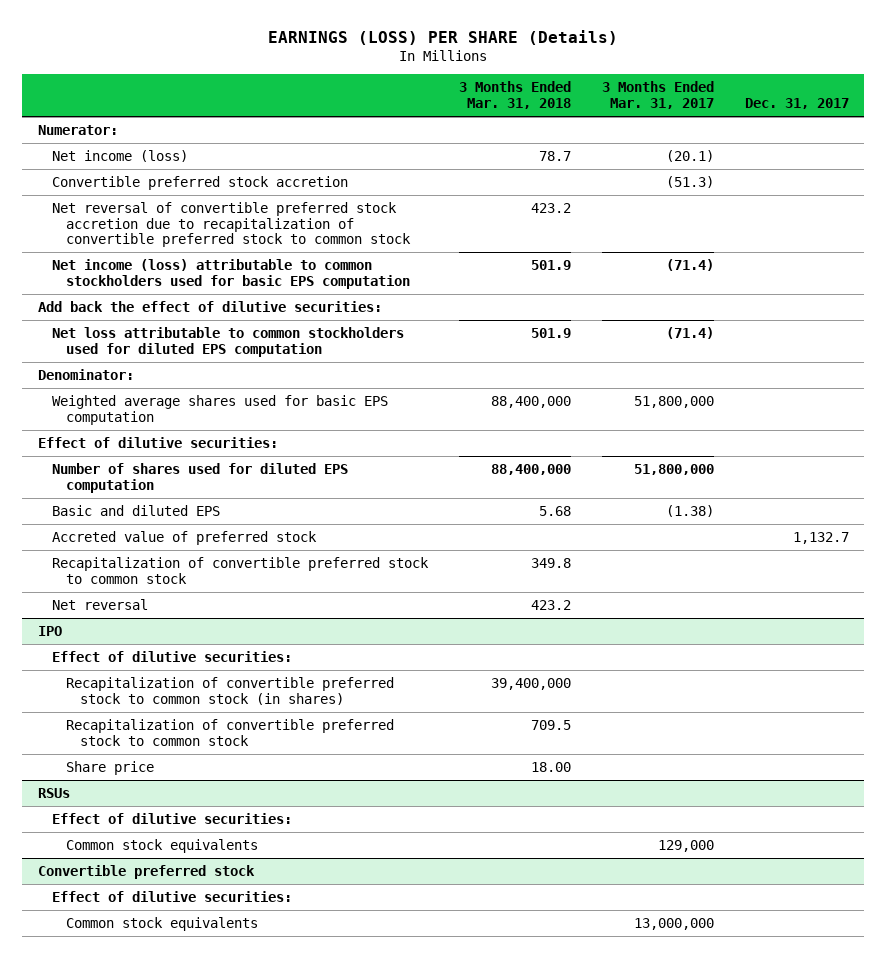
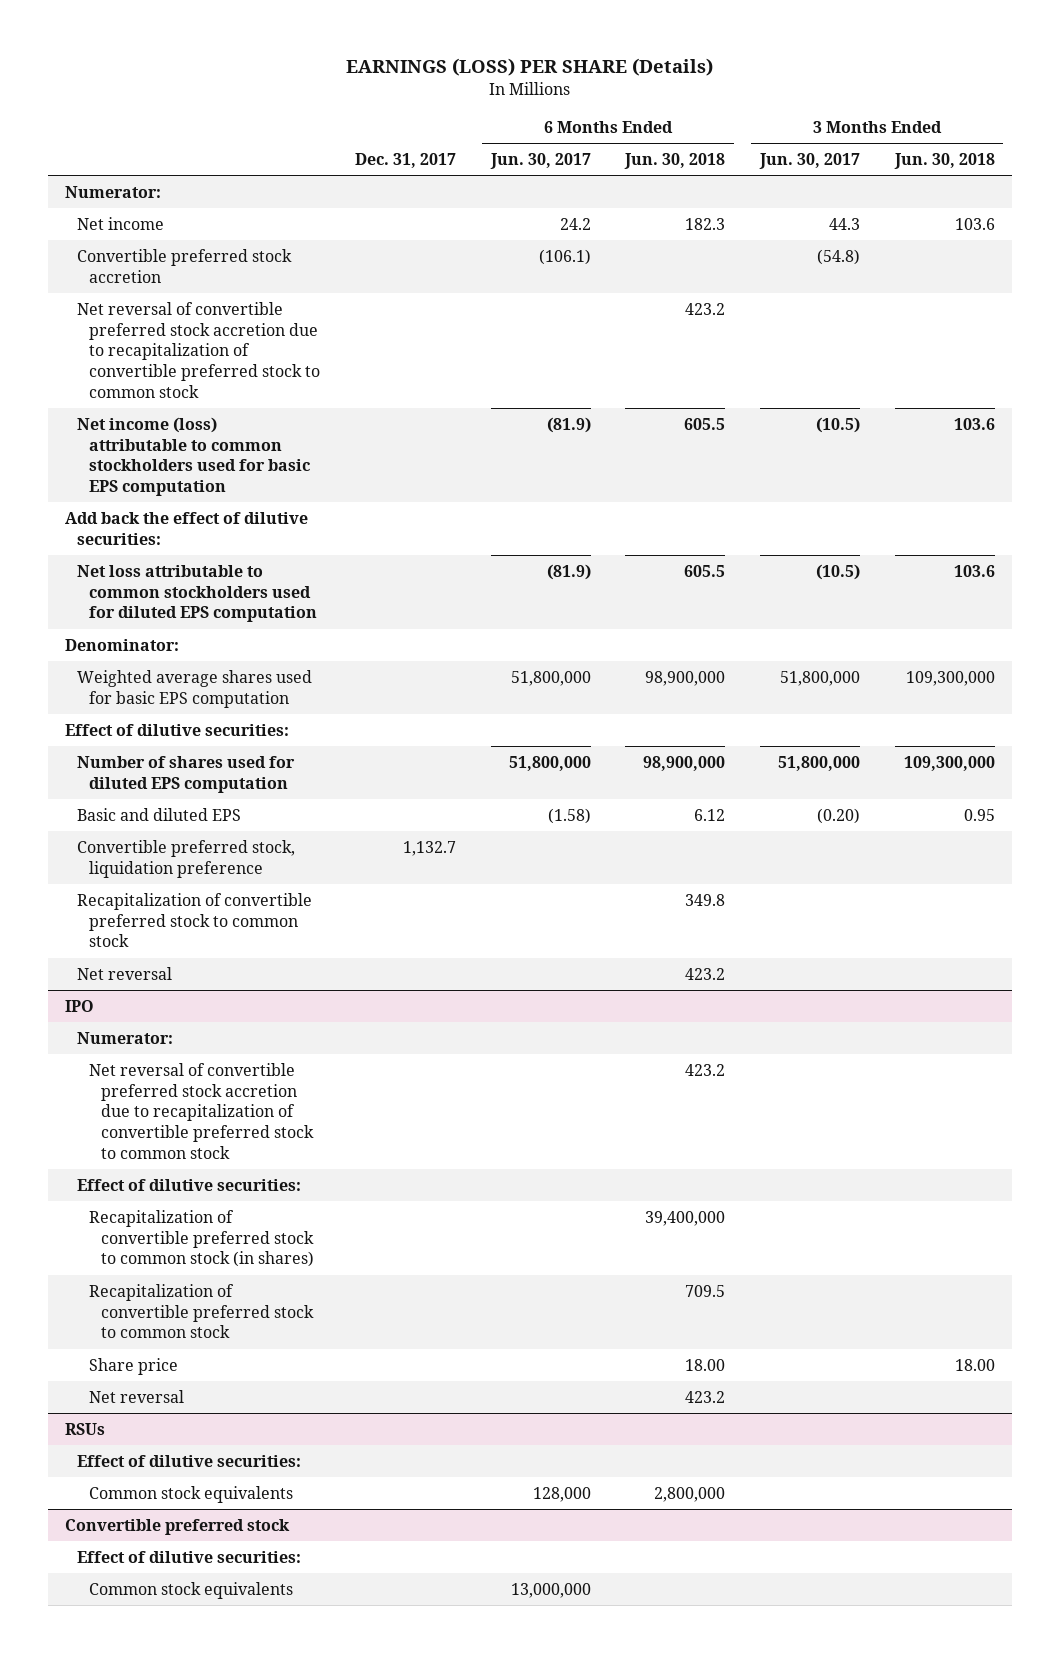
- | 3 Months Ended Mar. 31, 2018 | 3 Months Ended Mar. 31, 2017 | Dec. 31, 2017
+ | Dec. 31, 2017 | 6 Months Ended Jun. 30, 2017 | 6 Months Ended Jun. 30, 2018 | 3 Months Ended Jun. 30, 2017 | 3 Months Ended Jun. 30, 2018
- Net income (loss) | 78.7 | (20.1) |
+ Net income | | 24.2 | 182.3 | 44.3 | 103.6
- Accreted value of preferred stock | | | 1,132.7
+ Convertible preferred stock, liquidation preference | 1,132.7 | | | |
@ IPO
+ Numerator:
+ Net reversal of convertible preferred stock accretion due to recapitalization of convertible preferred stock to common stock | | | 423.2 | |
+ Net reversal | | | 423.2 | |

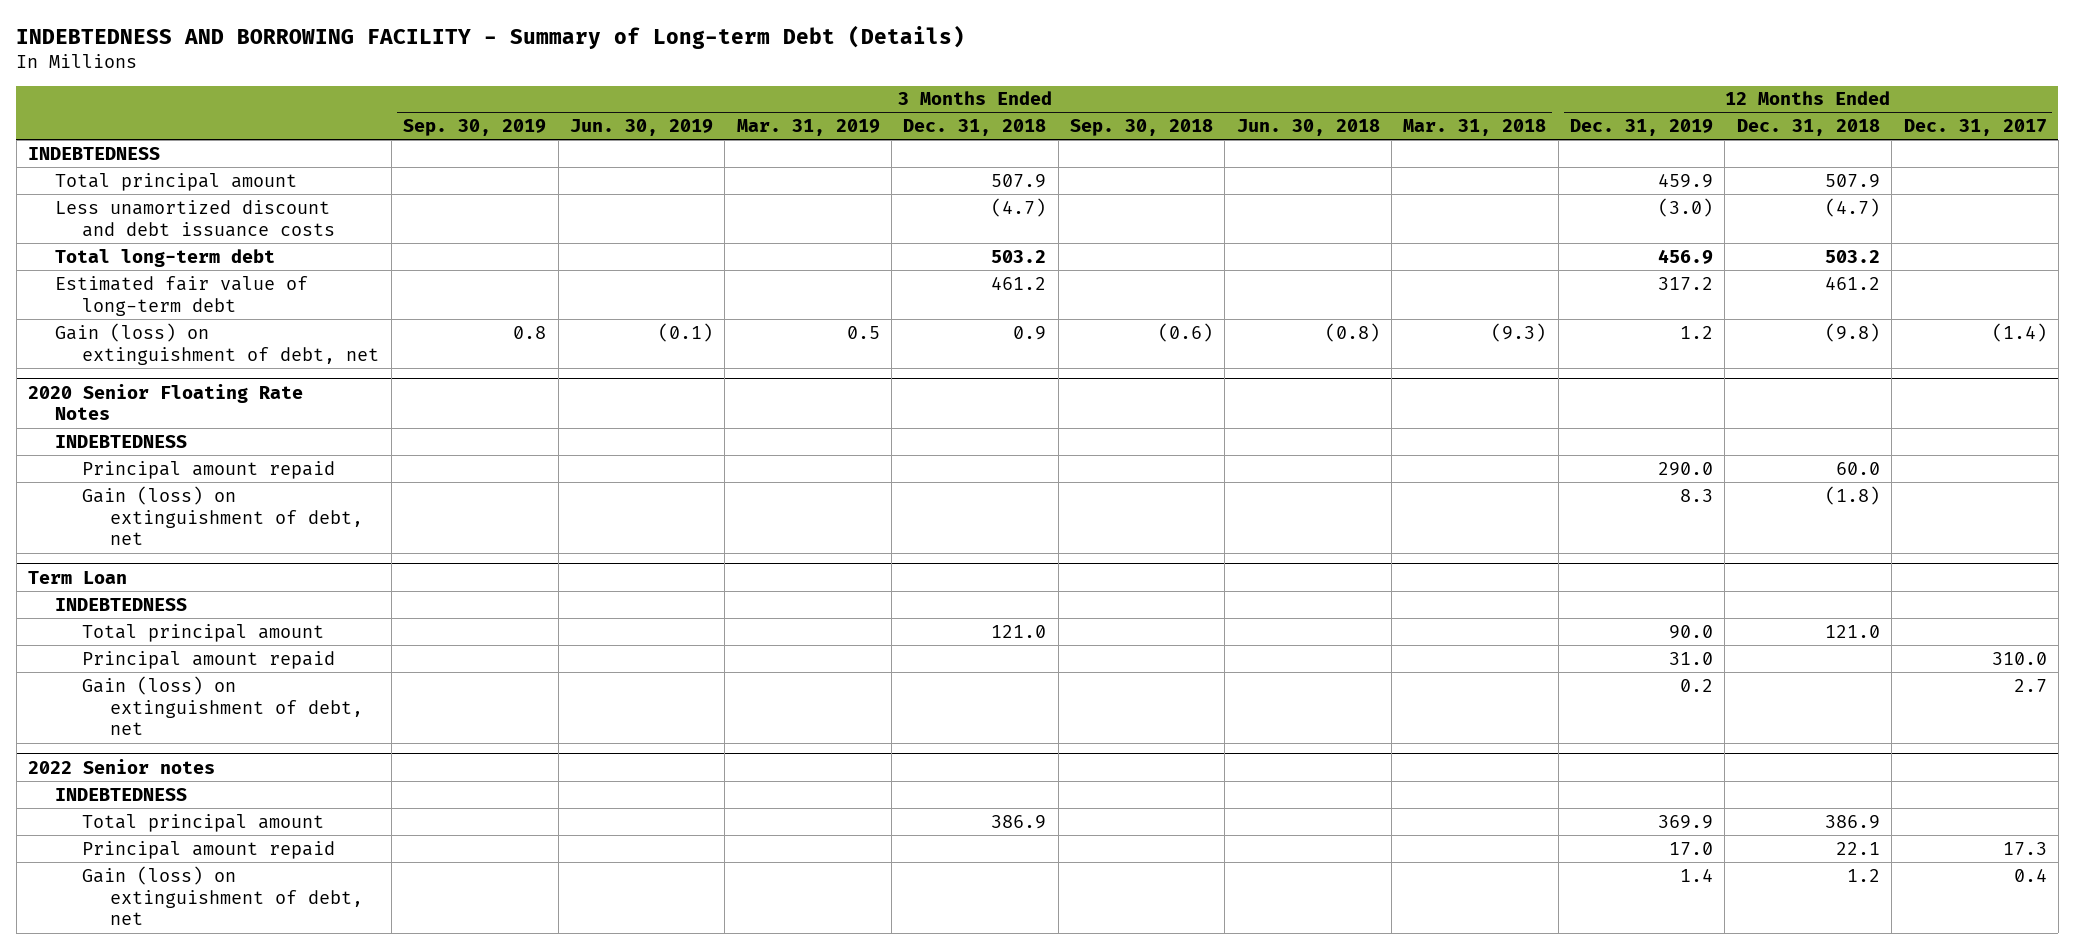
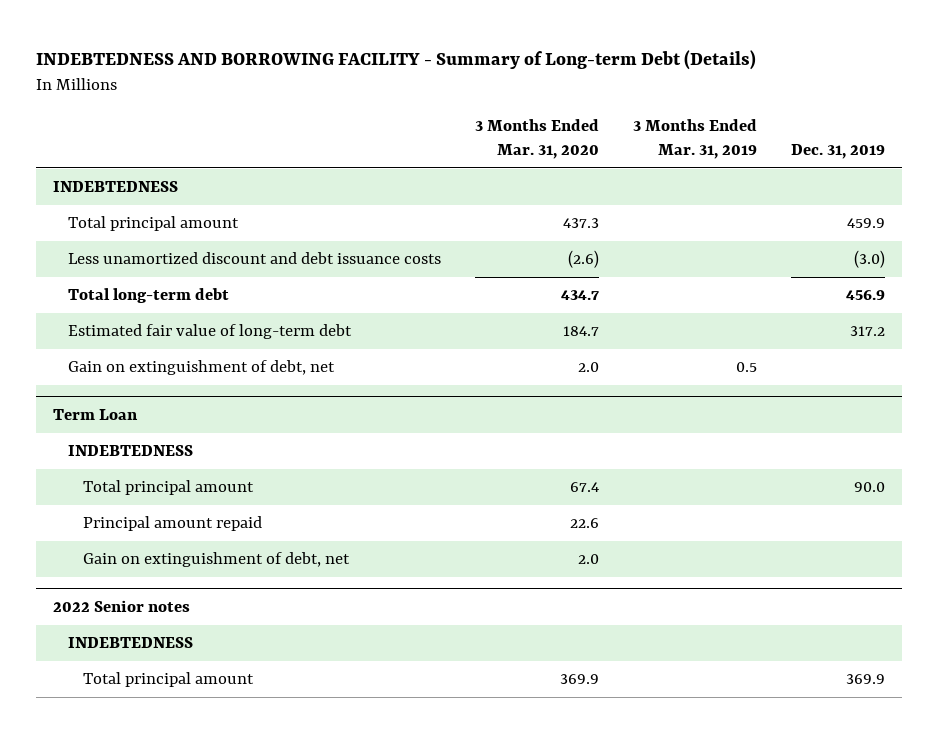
- | 3 Months Ended Sep. 30, 2019 | 3 Months Ended Jun. 30, 2019 | 3 Months Ended Mar. 31, 2019 | 3 Months Ended Dec. 31, 2018 | 3 Months Ended Sep. 30, 2018 | 3 Months Ended Jun. 30, 2018 | 3 Months Ended Mar. 31, 2018 | 12 Months Ended Dec. 31, 2019 | 12 Months Ended Dec. 31, 2018 | 12 Months Ended Dec. 31, 2017
+ | 3 Months Ended Mar. 31, 2020 | 3 Months Ended Mar. 31, 2019 | Dec. 31, 2019
- Gain (loss) on extinguishment of debt, net | 0.8 | (0.1) | 0.5 | 0.9 | (0.6) | (0.8) | (9.3) | 1.2 | (9.8) | (1.4)
- 2020 Senior Floating Rate Notes
- INDEBTEDNESS
- Principal amount repaid | | | | | | | | 290.0 | 60.0 |
- Gain (loss) on extinguishment of debt, net | | | | | | | | 8.3 | (1.8) |
+ Gain on extinguishment of debt, net | 2.0 | 0.5 |
@ Term Loan
- Gain (loss) on extinguishment of debt, net | | | | | | | | 0.2 | | 2.7
+ Gain on extinguishment of debt, net | 2.0 | |
@ 2022 Senior notes
- Principal amount repaid | | | | | | | | 17.0 | 22.1 | 17.3
- Gain (loss) on extinguishment of debt, net | | | | | | | | 1.4 | 1.2 | 0.4

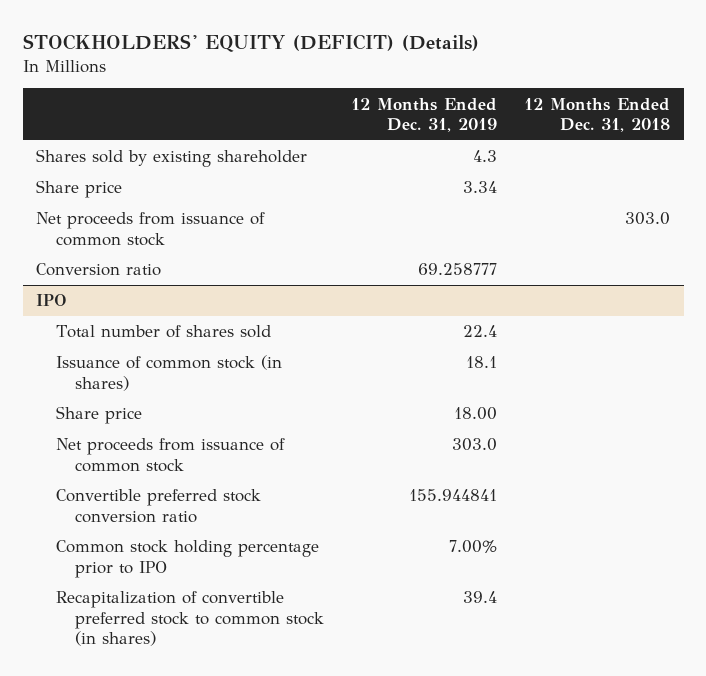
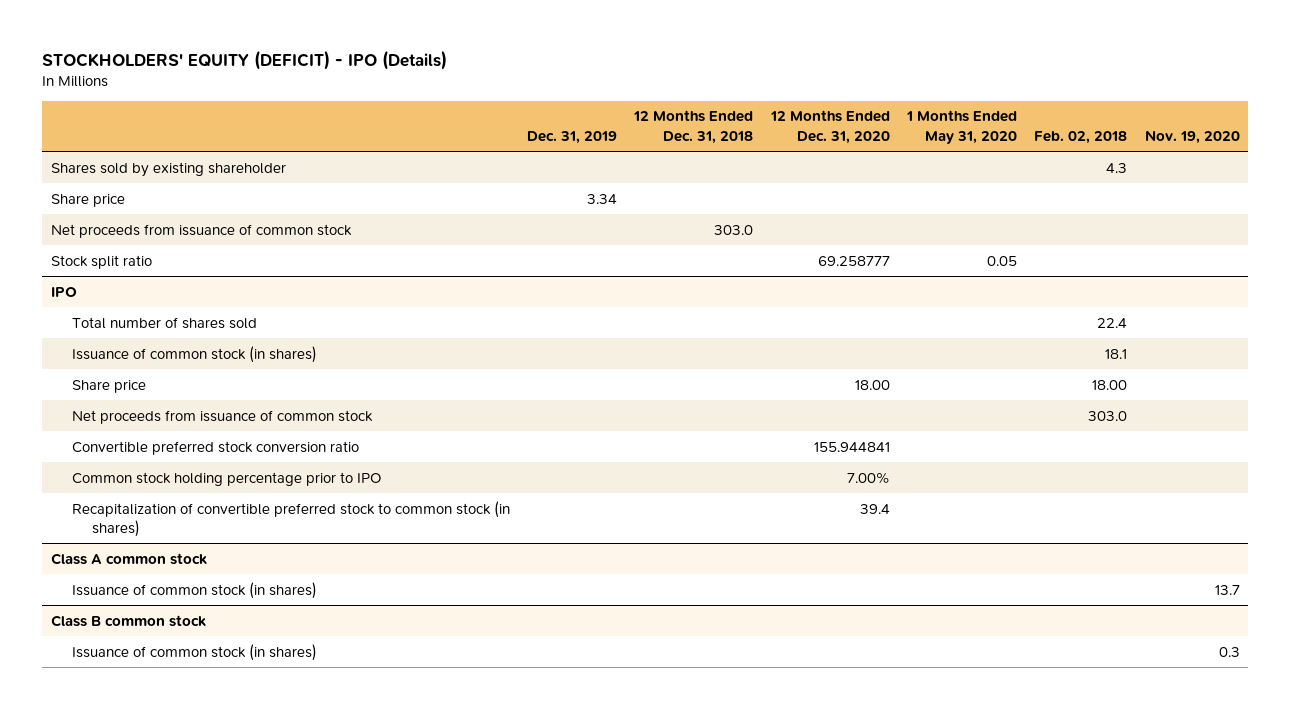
- STOCKHOLDERS' EQUITY (DEFICIT) (Details)
+ STOCKHOLDERS' EQUITY (DEFICIT) - IPO (Details)
- | 12 Months Ended Dec. 31, 2019 | 12 Months Ended Dec. 31, 2018
+ | Dec. 31, 2019 | 12 Months Ended Dec. 31, 2018 | 12 Months Ended Dec. 31, 2020 | 1 Months Ended May 31, 2020 | Feb. 02, 2018 | Nov. 19, 2020
- Conversion ratio | 69.258777 |
+ Stock split ratio | | | 69.258777 | 0.05 | |
+ Class A common stock
+ Issuance of common stock (in shares) | | | | | | 13.7
+ Class B common stock
+ Issuance of common stock (in shares) | | | | | | 0.3

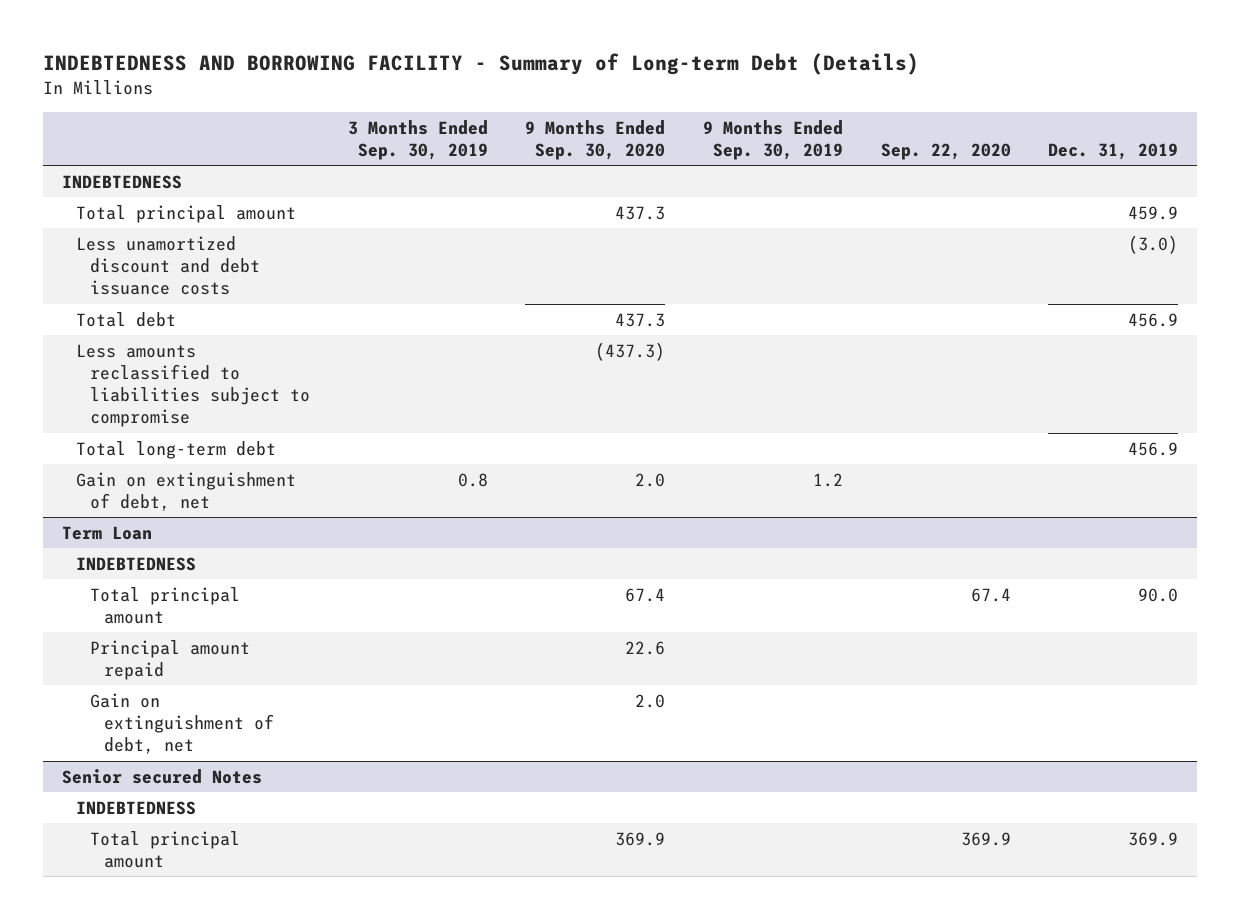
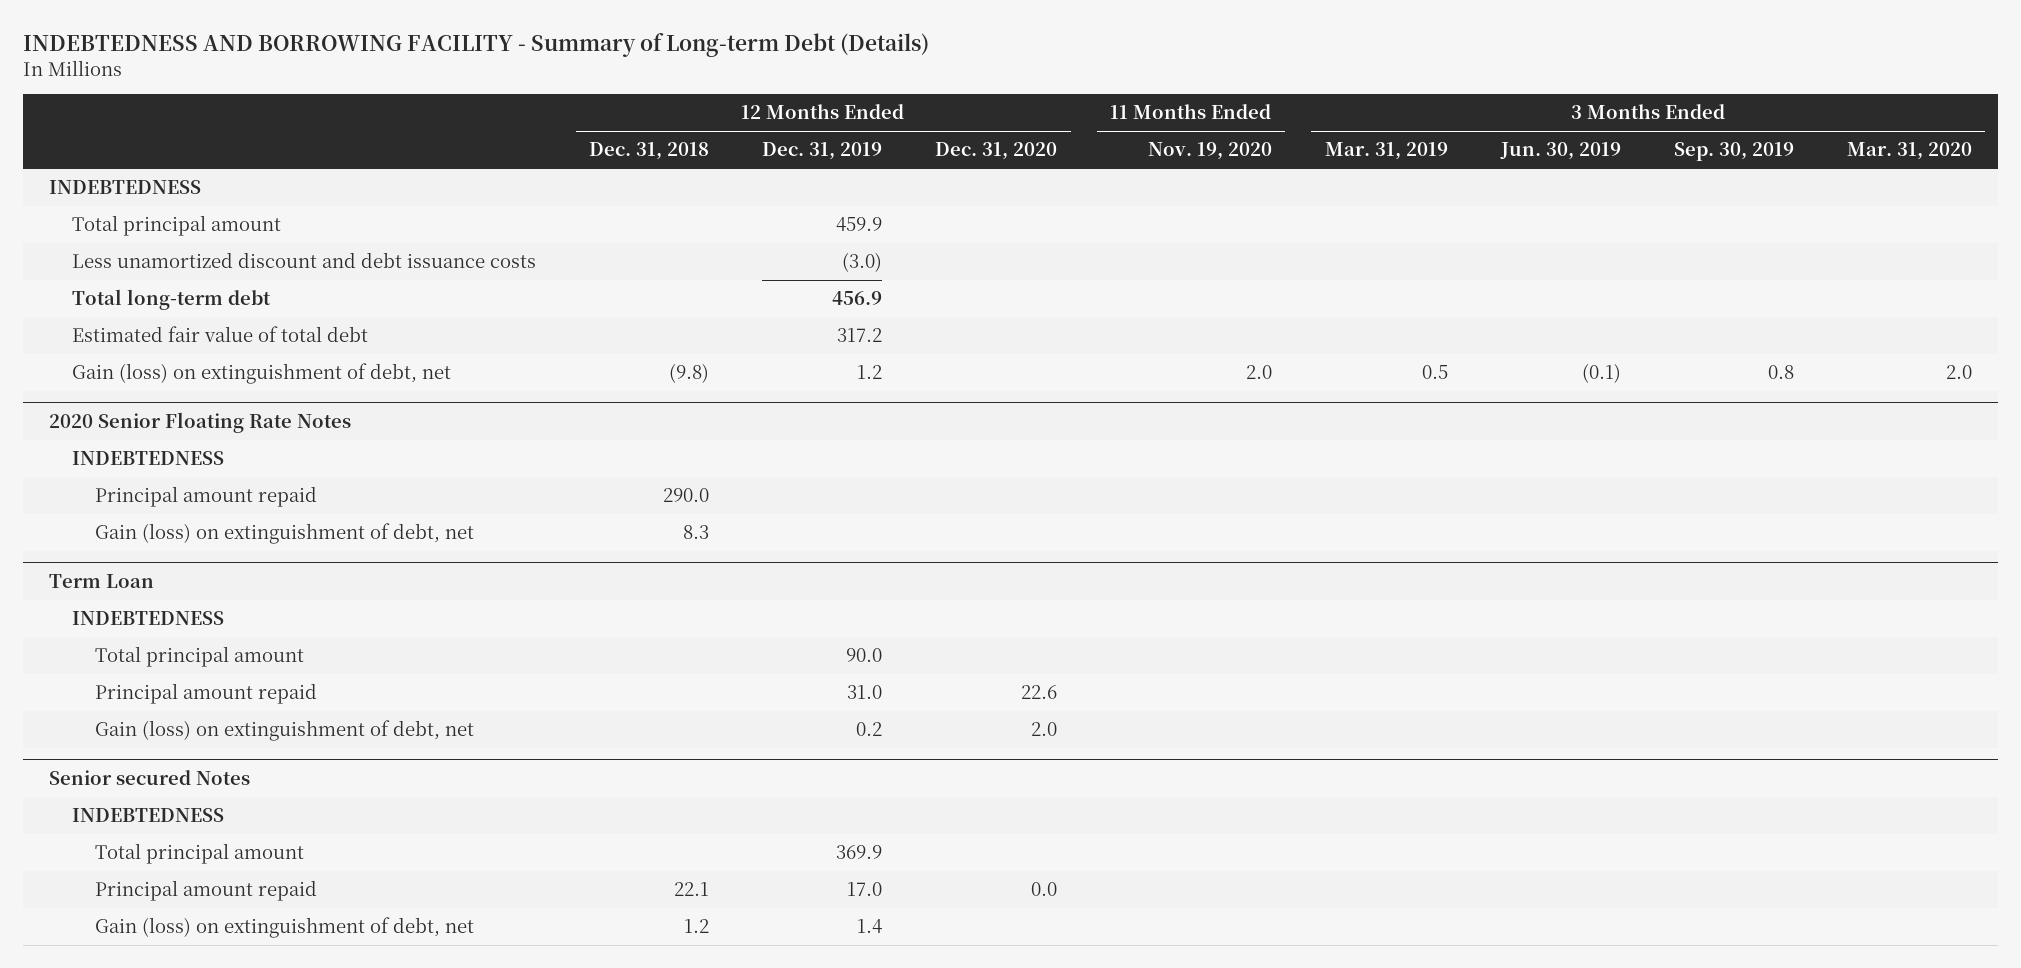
- | 3 Months Ended Sep. 30, 2019 | 9 Months Ended Sep. 30, 2020 | 9 Months Ended Sep. 30, 2019 | Sep. 22, 2020 | Dec. 31, 2019
+ | 12 Months Ended Dec. 31, 2018 | 12 Months Ended Dec. 31, 2019 | 12 Months Ended Dec. 31, 2020 | 11 Months Ended Nov. 19, 2020 | 3 Months Ended Mar. 31, 2019 | 3 Months Ended Jun. 30, 2019 | 3 Months Ended Sep. 30, 2019 | 3 Months Ended Mar. 31, 2020
- Total debt | | 437.3 | | | 456.9
- Less amounts reclassified to liabilities subject to compromise | | (437.3) | | |
- Gain on extinguishment of debt, net | 0.8 | 2.0 | 1.2 | |
+ Estimated fair value of total debt | | 317.2 | | | | | |
+ Gain (loss) on extinguishment of debt, net | (9.8) | 1.2 | | 2.0 | 0.5 | (0.1) | 0.8 | 2.0
+ 2020 Senior Floating Rate Notes
+ INDEBTEDNESS
+ Principal amount repaid | 290.0 | | | | | | |
+ Gain (loss) on extinguishment of debt, net | 8.3 | | | | | | |
@ Term Loan
- Gain on extinguishment of debt, net | | 2.0 | | |
+ Gain (loss) on extinguishment of debt, net | | 0.2 | 2.0 | | | | |
@ Senior secured Notes
+ Principal amount repaid | 22.1 | 17.0 | 0.0 | | | | |
+ Gain (loss) on extinguishment of debt, net | 1.2 | 1.4 | | | | | |

